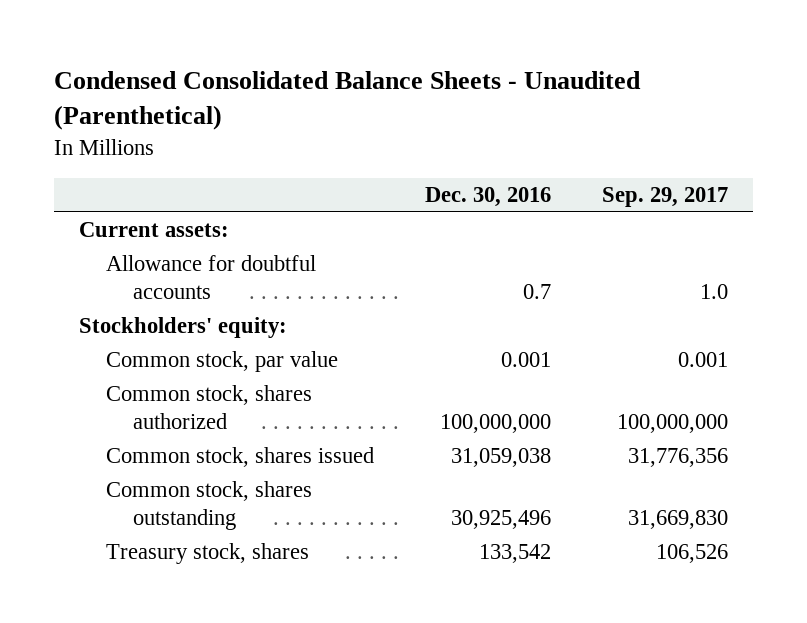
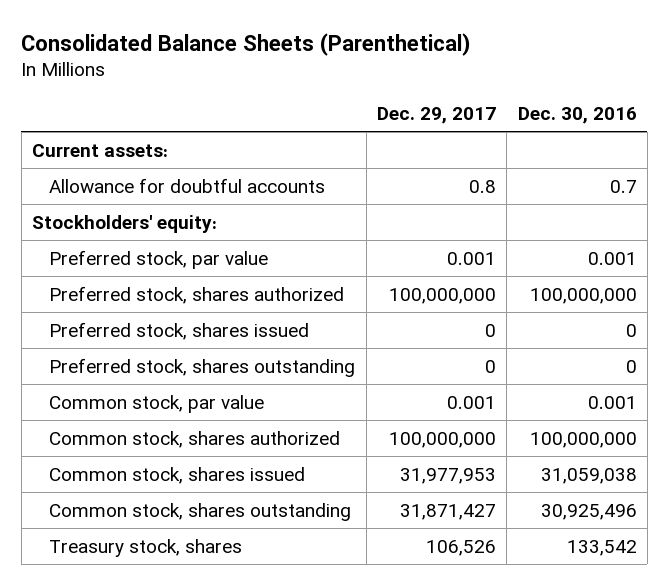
- Condensed Consolidated Balance Sheets - Unaudited (Parenthetical)
+ Consolidated Balance Sheets (Parenthetical)
- | Dec. 30, 2016 | Sep. 29, 2017
+ | Dec. 29, 2017 | Dec. 30, 2016
+ Preferred stock, par value | 0.001 | 0.001
+ Preferred stock, shares authorized | 100,000,000 | 100,000,000
+ Preferred stock, shares issued | 0 | 0
+ Preferred stock, shares outstanding | 0 | 0

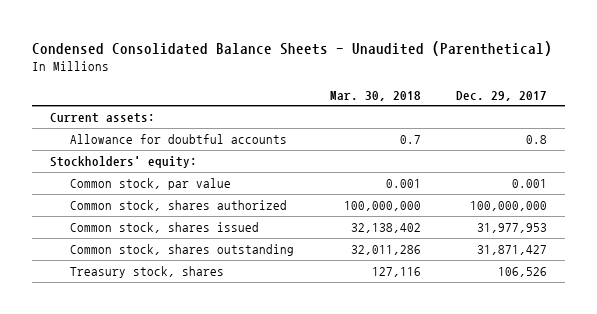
- Consolidated Balance Sheets (Parenthetical)
+ Condensed Consolidated Balance Sheets - Unaudited (Parenthetical)
- | Dec. 29, 2017 | Dec. 30, 2016
+ | Mar. 30, 2018 | Dec. 29, 2017
- Preferred stock, par value | 0.001 | 0.001
- Preferred stock, shares authorized | 100,000,000 | 100,000,000
- Preferred stock, shares issued | 0 | 0
- Preferred stock, shares outstanding | 0 | 0

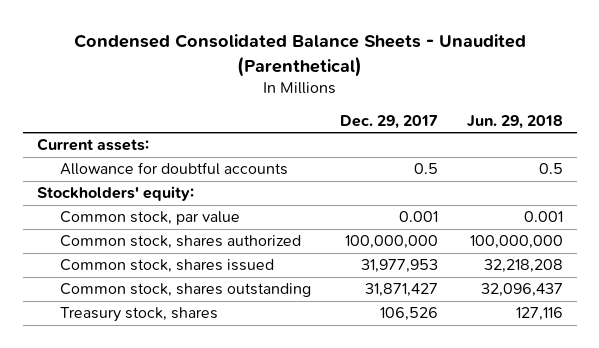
- | Mar. 30, 2018 | Dec. 29, 2017
+ | Dec. 29, 2017 | Jun. 29, 2018
- Allowance for doubtful accounts | 0.7 | 0.8
+ Allowance for doubtful accounts | 0.5 | 0.5

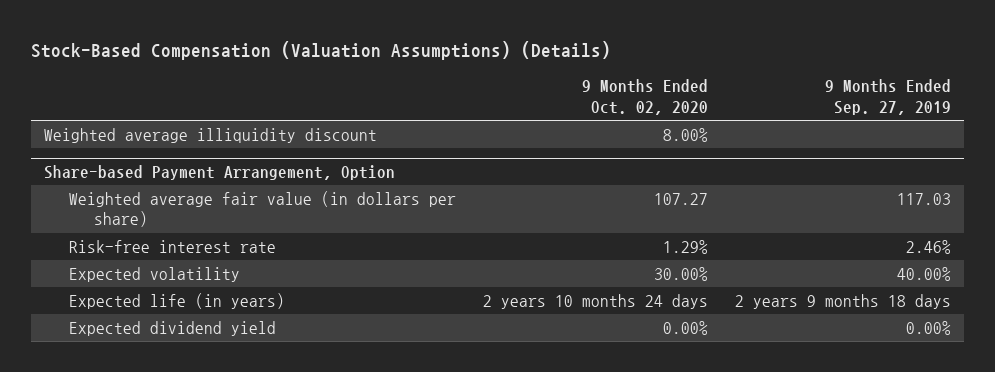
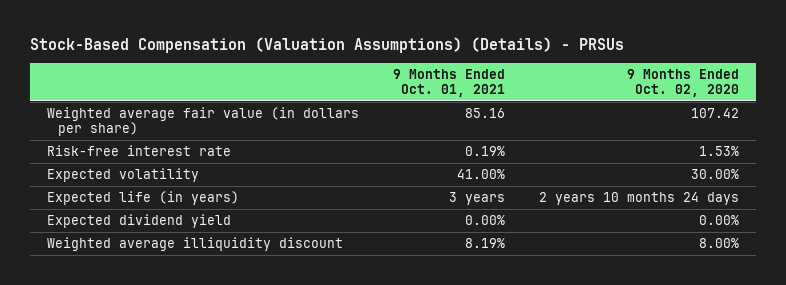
- Stock-Based Compensation (Valuation Assumptions) (Details)
+ Stock-Based Compensation (Valuation Assumptions) (Details) - PRSUs
- | 9 Months Ended Oct. 02, 2020 | 9 Months Ended Sep. 27, 2019
+ | 9 Months Ended Oct. 01, 2021 | 9 Months Ended Oct. 02, 2020
- Share-based Payment Arrangement, Option
- Weighted average fair value (in dollars per share) | 107.27 | 117.03
- Risk-free interest rate | 1.29% | 2.46%
+ Weighted average fair value (in dollars per share) | 85.16 | 107.42
+ Risk-free interest rate | 0.19% | 1.53%
moved down: Weighted average illiquidity discount | 8.19% | 8.00%

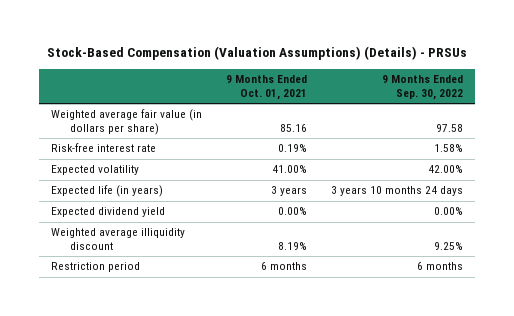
- | 9 Months Ended Oct. 01, 2021 | 9 Months Ended Oct. 02, 2020
+ | 9 Months Ended Oct. 01, 2021 | 9 Months Ended Sep. 30, 2022
+ Restriction period | 6 months | 6 months

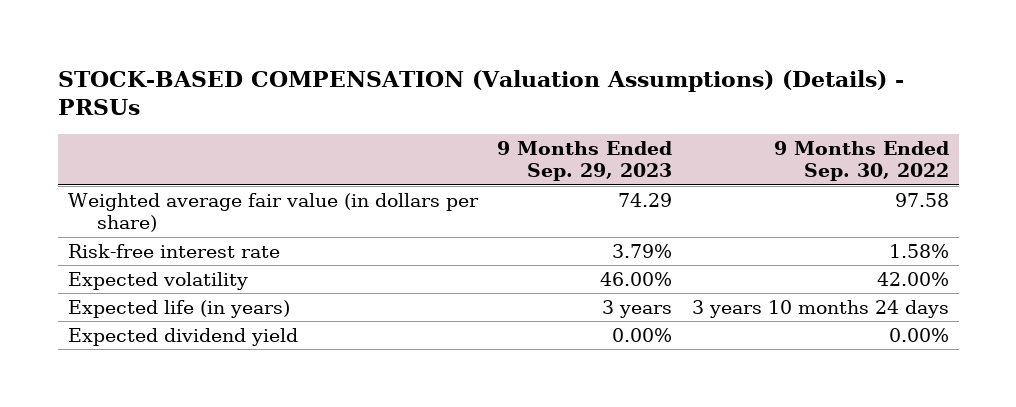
- Stock-Based Compensation (Valuation Assumptions) (Details) - PRSUs
+ STOCK-BASED COMPENSATION (Valuation Assumptions) (Details) - PRSUs
- | 9 Months Ended Oct. 01, 2021 | 9 Months Ended Sep. 30, 2022
+ | 9 Months Ended Sep. 29, 2023 | 9 Months Ended Sep. 30, 2022
- Weighted average illiquidity discount | 8.19% | 9.25%
- Restriction period | 6 months | 6 months

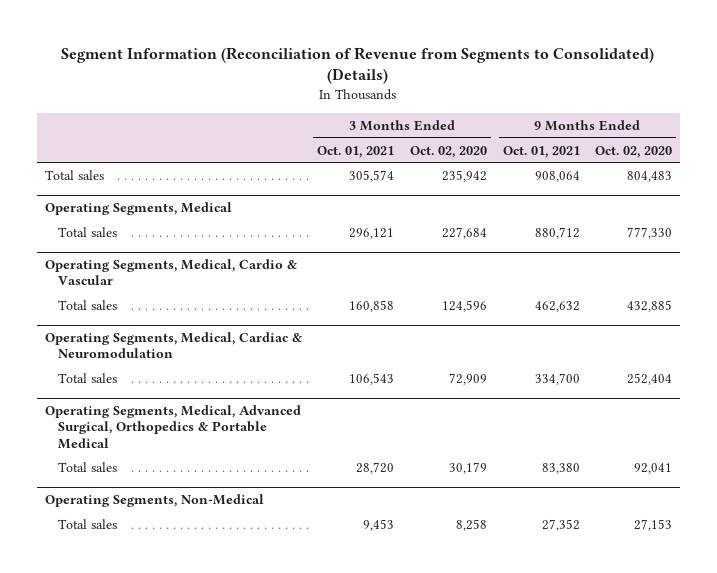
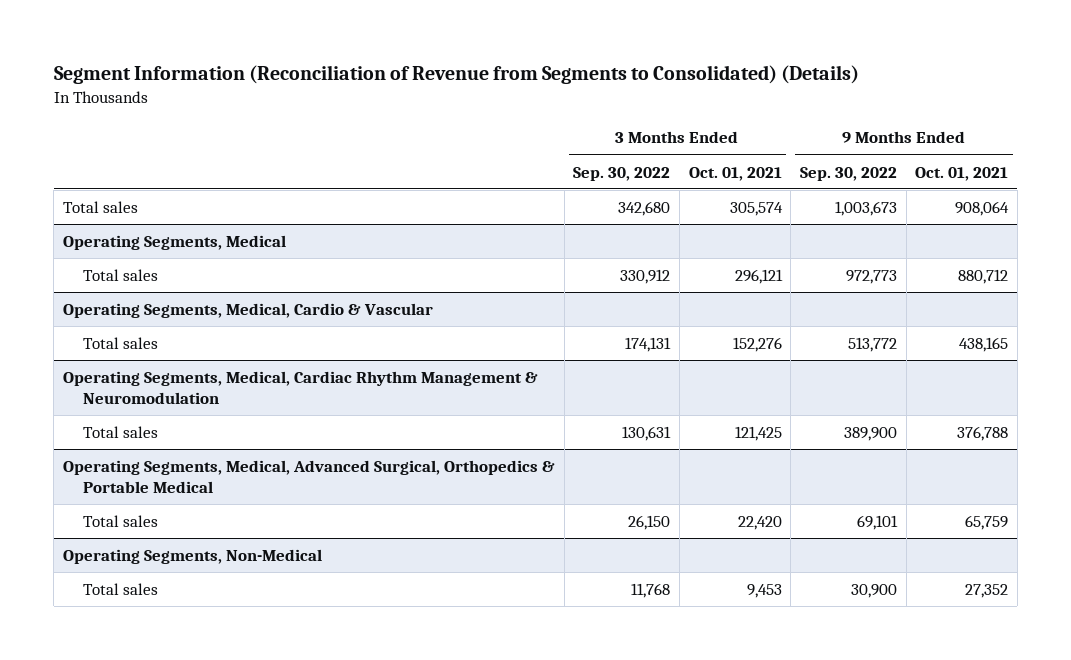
- | 3 Months Ended Oct. 01, 2021 | 3 Months Ended Oct. 02, 2020 | 9 Months Ended Oct. 01, 2021 | 9 Months Ended Oct. 02, 2020
+ | 3 Months Ended Sep. 30, 2022 | 3 Months Ended Oct. 01, 2021 | 9 Months Ended Sep. 30, 2022 | 9 Months Ended Oct. 01, 2021
@ Operating Segments, Medical, Cardio & Vascular
- Total sales | 160,858 | 124,596 | 462,632 | 432,885
- Operating Segments, Medical, Cardiac & Neuromodulation
- Total sales | 106,543 | 72,909 | 334,700 | 252,404
@ Operating Segments, Medical, Cardio & Vascular
+ Total sales | 174,131 | 152,276 | 513,772 | 438,165
+ Operating Segments, Medical, Cardiac Rhythm Management & Neuromodulation
+ Total sales | 130,631 | 121,425 | 389,900 | 376,788
@ Operating Segments, Medical, Advanced Surgical, Orthopedics & Portable Medical
- Total sales | 28,720 | 30,179 | 83,380 | 92,041
+ Total sales | 26,150 | 22,420 | 69,101 | 65,759

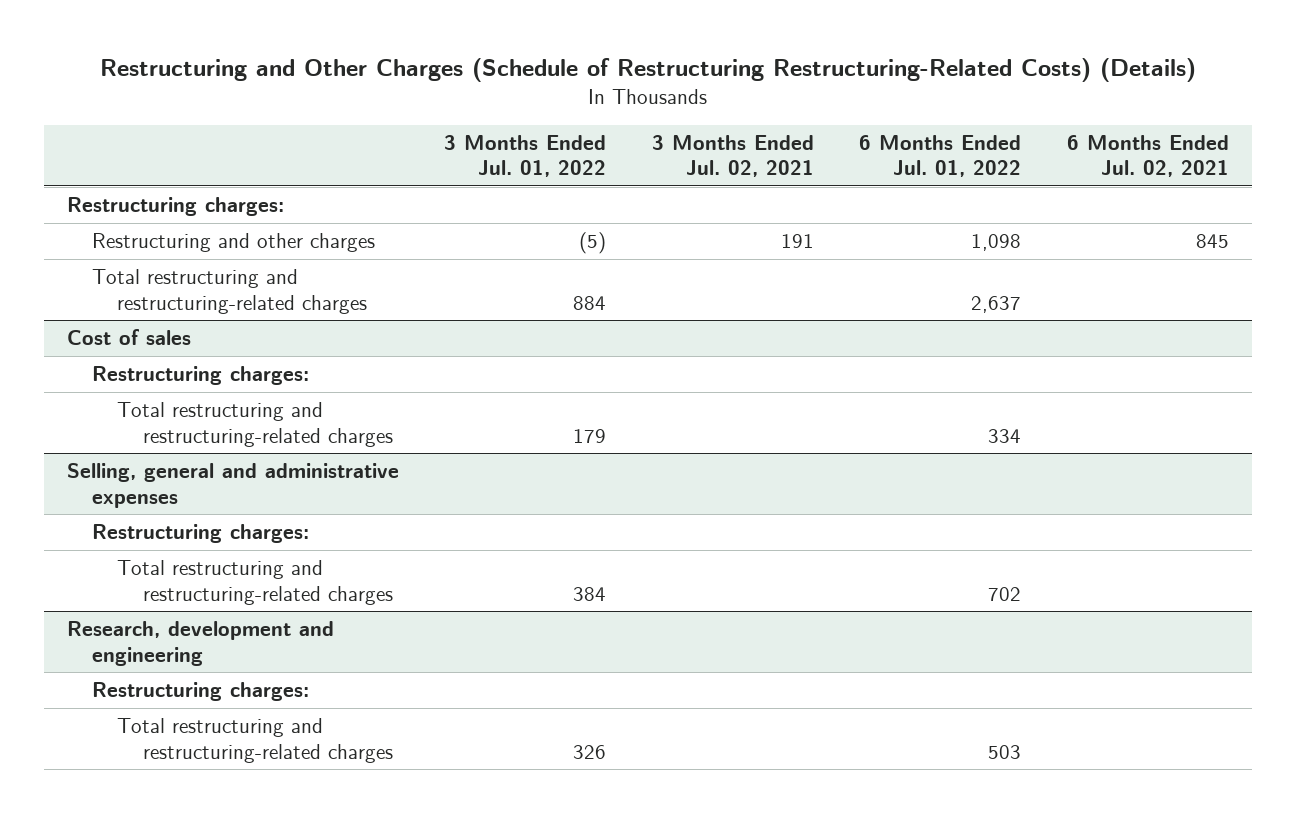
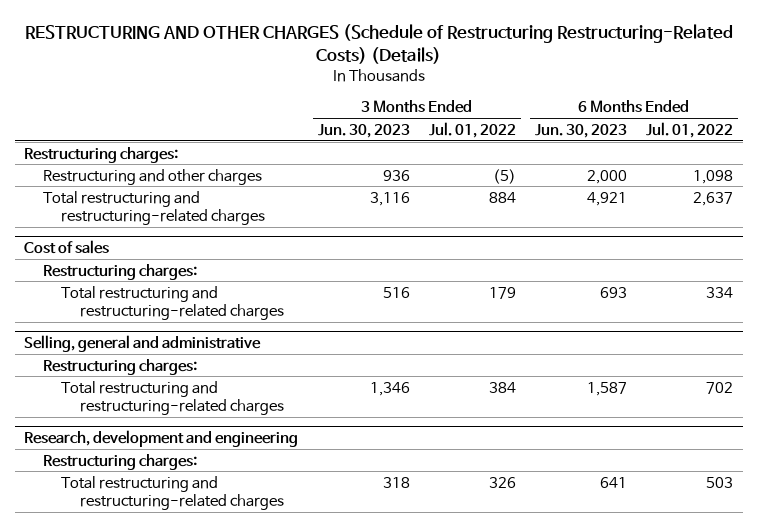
- Restructuring and Other Charges (Schedule of Restructuring Restructuring-Related Costs) (Details)
+ RESTRUCTURING AND OTHER CHARGES (Schedule of Restructuring Restructuring-Related Costs) (Details)
- | 3 Months Ended Jul. 01, 2022 | 3 Months Ended Jul. 02, 2021 | 6 Months Ended Jul. 01, 2022 | 6 Months Ended Jul. 02, 2021
+ | 3 Months Ended Jun. 30, 2023 | 3 Months Ended Jul. 01, 2022 | 6 Months Ended Jun. 30, 2023 | 6 Months Ended Jul. 01, 2022
- Selling, general and administrative expenses
+ Selling, general and administrative

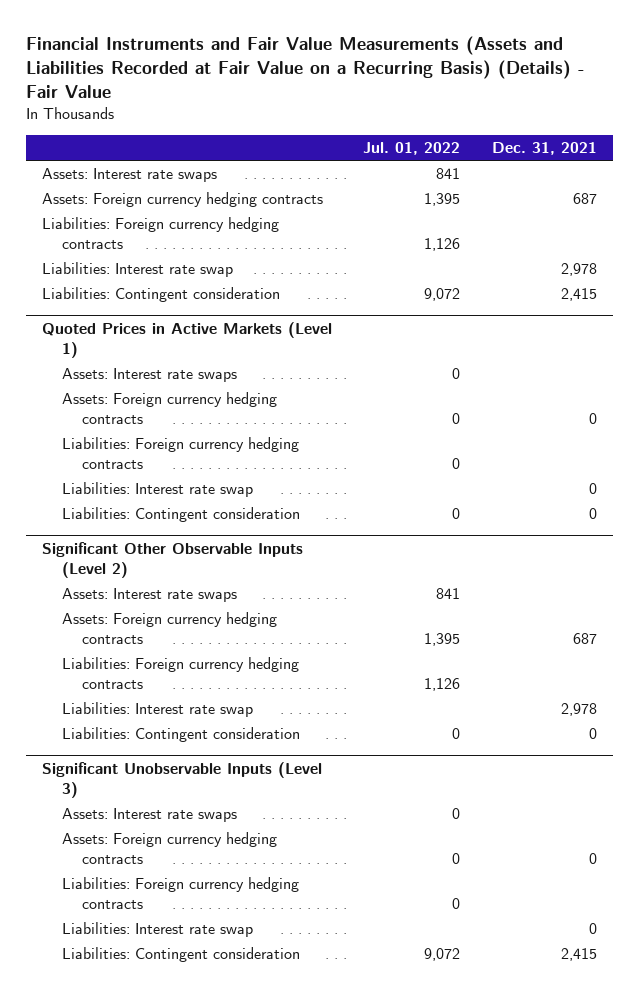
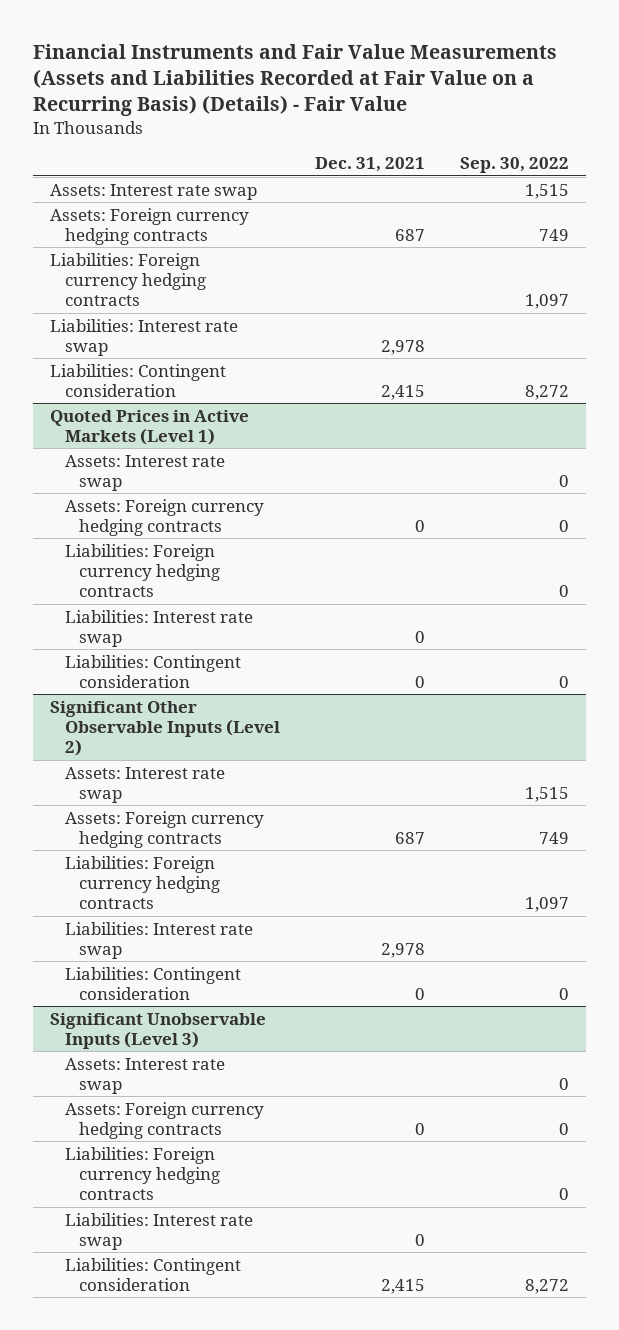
- | Jul. 01, 2022 | Dec. 31, 2021
+ | Dec. 31, 2021 | Sep. 30, 2022
- Assets: Interest rate swaps | 841 |
+ Assets: Interest rate swap | | 1,515
@ Quoted Prices in Active Markets (Level 1)
- Assets: Interest rate swaps | 0 |
+ Assets: Interest rate swap | | 0
@ Significant Other Observable Inputs (Level 2)
- Assets: Interest rate swaps | 841 |
+ Assets: Interest rate swap | | 1,515
@ Significant Unobservable Inputs (Level 3)
- Assets: Interest rate swaps | 0 |
+ Assets: Interest rate swap | | 0

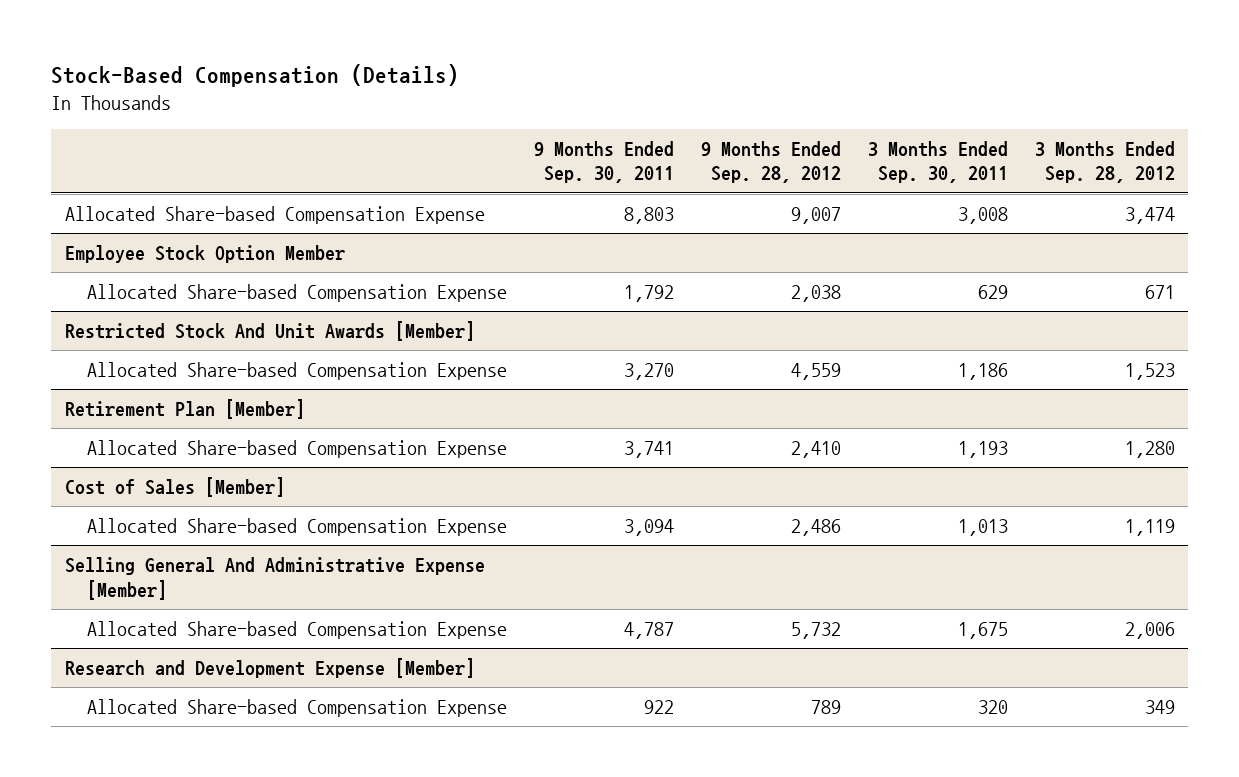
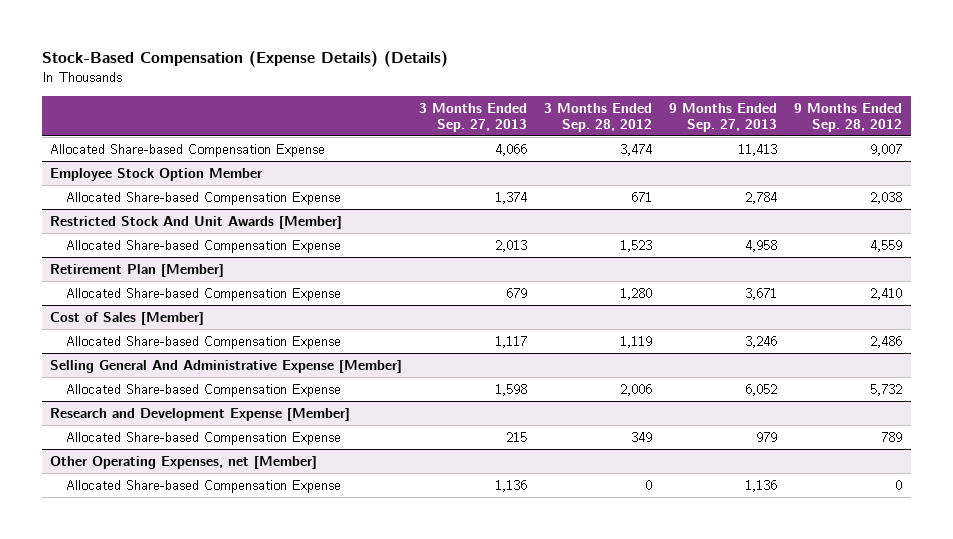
- Stock-Based Compensation (Details)
+ Stock-Based Compensation (Expense Details) (Details)
- | 9 Months Ended Sep. 30, 2011 | 9 Months Ended Sep. 28, 2012 | 3 Months Ended Sep. 30, 2011 | 3 Months Ended Sep. 28, 2012
+ | 3 Months Ended Sep. 27, 2013 | 3 Months Ended Sep. 28, 2012 | 9 Months Ended Sep. 27, 2013 | 9 Months Ended Sep. 28, 2012
+ Other Operating Expenses, net [Member]
+ Allocated Share-based Compensation Expense | 1,136 | 0 | 1,136 | 0

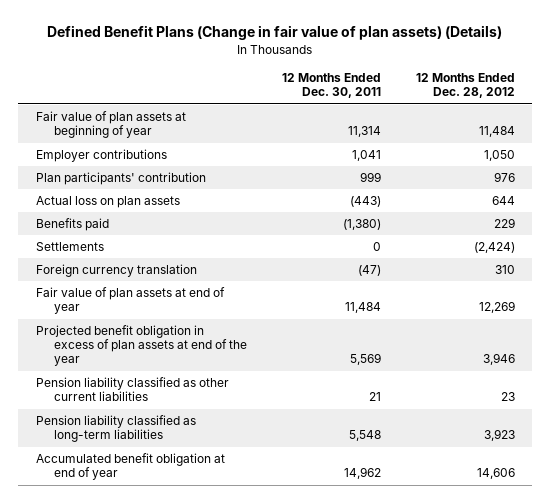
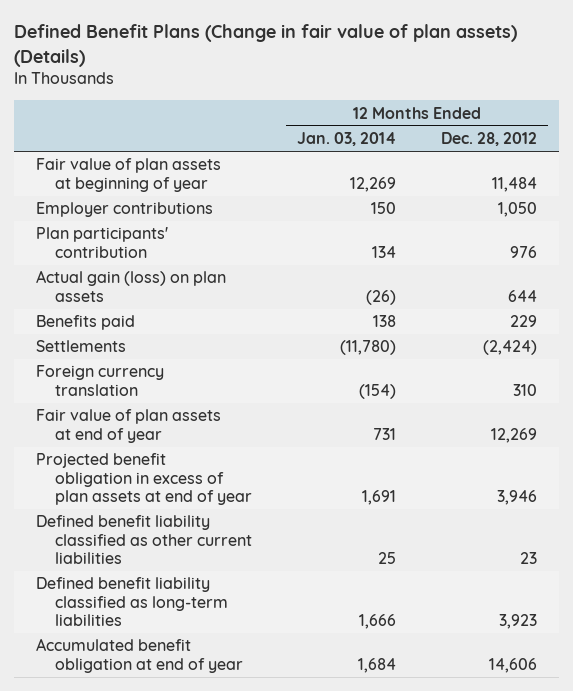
- | 12 Months Ended Dec. 30, 2011 | 12 Months Ended Dec. 28, 2012
+ | 12 Months Ended Jan. 03, 2014 | 12 Months Ended Dec. 28, 2012
- Actual loss on plan assets | (443) | 644
+ Actual gain (loss) on plan assets | (26) | 644
- Projected benefit obligation in excess of plan assets at end of the year | 5,569 | 3,946
- Pension liability classified as other current liabilities | 21 | 23
- Pension liability classified as long-term liabilities | 5,548 | 3,923
+ Projected benefit obligation in excess of plan assets at end of year | 1,691 | 3,946
+ Defined benefit liability classified as other current liabilities | 25 | 23
+ Defined benefit liability classified as long-term liabilities | 1,666 | 3,923

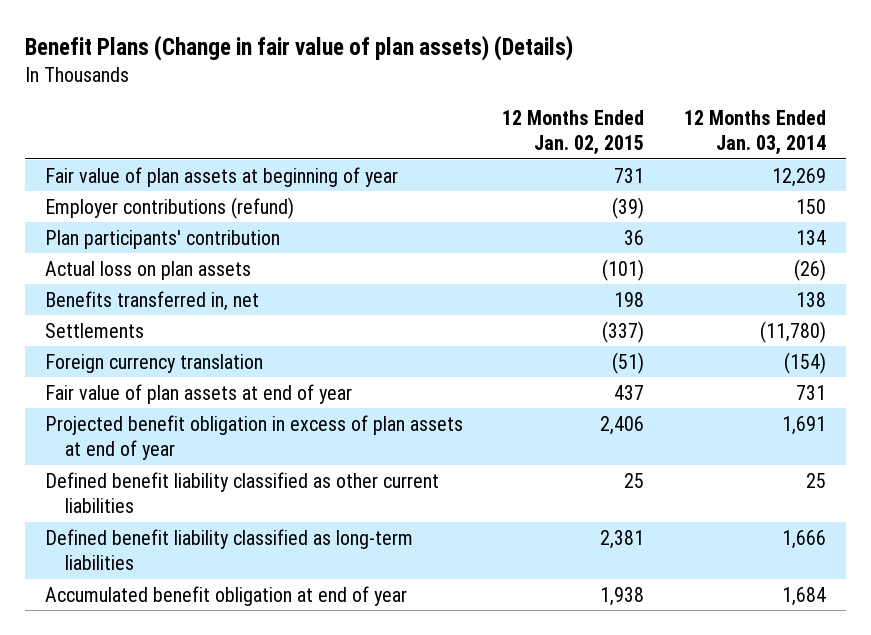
- Defined Benefit Plans (Change in fair value of plan assets) (Details)
+ Benefit Plans (Change in fair value of plan assets) (Details)
- | 12 Months Ended Jan. 03, 2014 | 12 Months Ended Dec. 28, 2012
+ | 12 Months Ended Jan. 02, 2015 | 12 Months Ended Jan. 03, 2014
- Employer contributions | 150 | 1,050
+ Employer contributions (refund) | (39) | 150
- Actual gain (loss) on plan assets | (26) | 644
- Benefits paid | 138 | 229
+ Actual loss on plan assets | (101) | (26)
+ Benefits transferred in, net | 198 | 138

